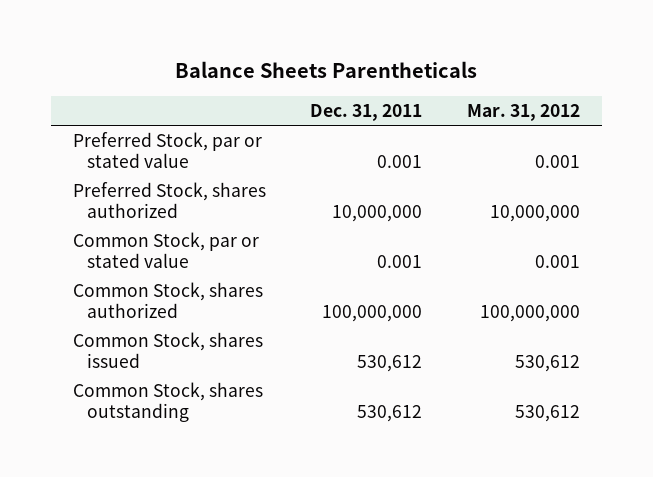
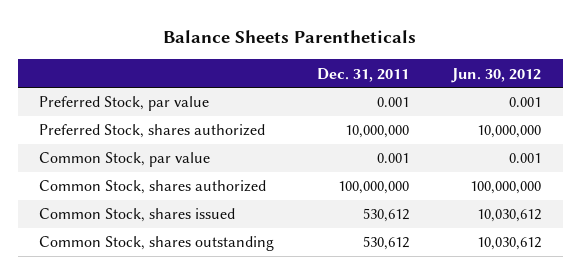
- | Dec. 31, 2011 | Mar. 31, 2012
+ | Dec. 31, 2011 | Jun. 30, 2012
- Preferred Stock, par or stated value | 0.001 | 0.001
+ Preferred Stock, par value | 0.001 | 0.001
- Common Stock, par or stated value | 0.001 | 0.001
+ Common Stock, par value | 0.001 | 0.001

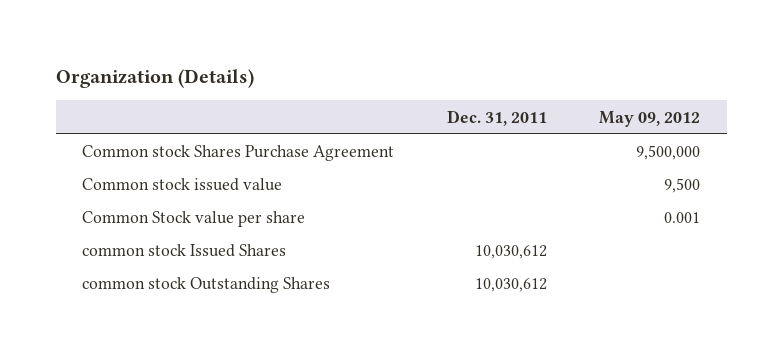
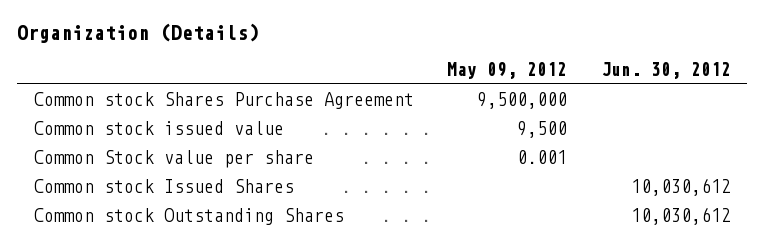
- | Dec. 31, 2011 | May 09, 2012
+ | May 09, 2012 | Jun. 30, 2012
- common stock Issued Shares | 10,030,612 |
- common stock Outstanding Shares | 10,030,612 |
+ Common stock Issued Shares | | 10,030,612
+ Common stock Outstanding Shares | | 10,030,612

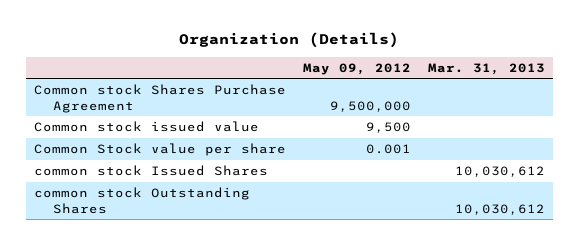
- | May 09, 2012 | Jun. 30, 2012
+ | May 09, 2012 | Mar. 31, 2013
- Common stock Issued Shares | | 10,030,612
- Common stock Outstanding Shares | | 10,030,612
+ common stock Issued Shares | | 10,030,612
+ common stock Outstanding Shares | | 10,030,612

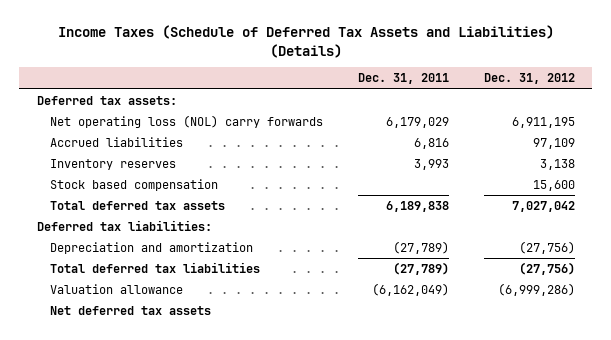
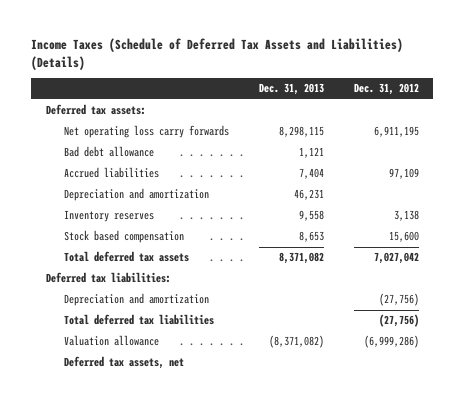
- | Dec. 31, 2011 | Dec. 31, 2012
+ | Dec. 31, 2013 | Dec. 31, 2012
- Net operating loss (NOL) carry forwards | 6,179,029 | 6,911,195
+ Net operating loss carry forwards | 8,298,115 | 6,911,195
+ Bad debt allowance | 1,121 |
+ Depreciation and amortization | 46,231 |
- Net deferred tax assets
+ Deferred tax assets, net

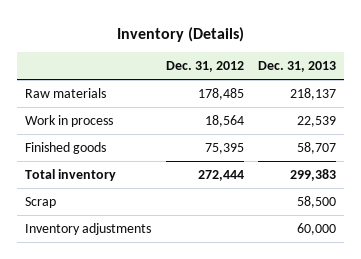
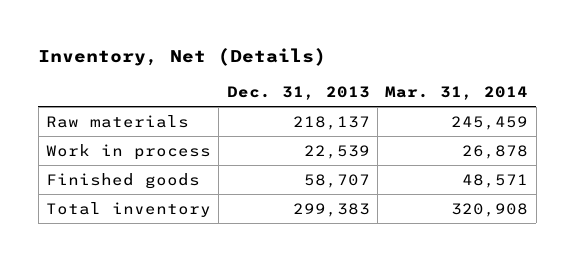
- Inventory (Details)
+ Inventory, Net (Details)
- | Dec. 31, 2012 | Dec. 31, 2013
+ | Dec. 31, 2013 | Mar. 31, 2014
- Scrap | | 58,500
- Inventory adjustments | | 60,000

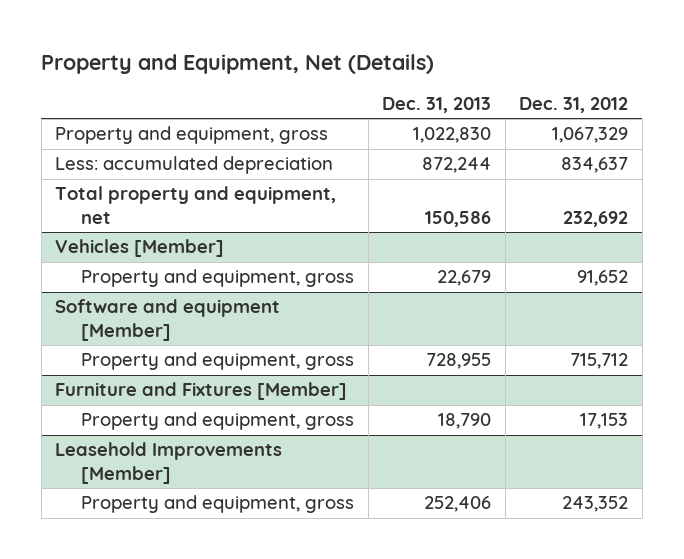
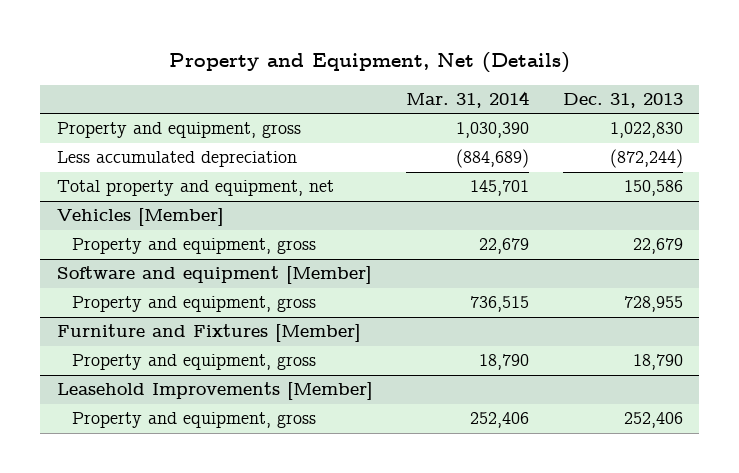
- | Dec. 31, 2013 | Dec. 31, 2012
+ | Mar. 31, 2014 | Dec. 31, 2013
- Less: accumulated depreciation | 872,244 | 834,637
+ Less accumulated depreciation | (884,689) | (872,244)

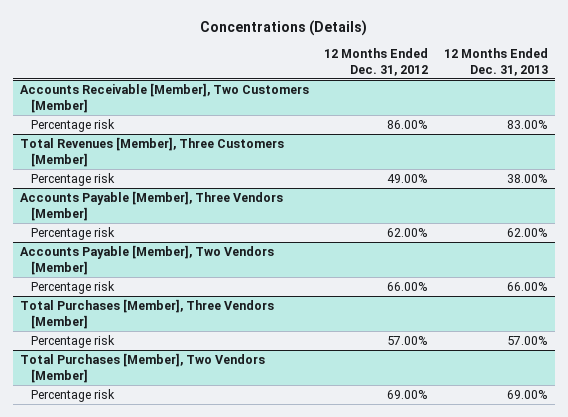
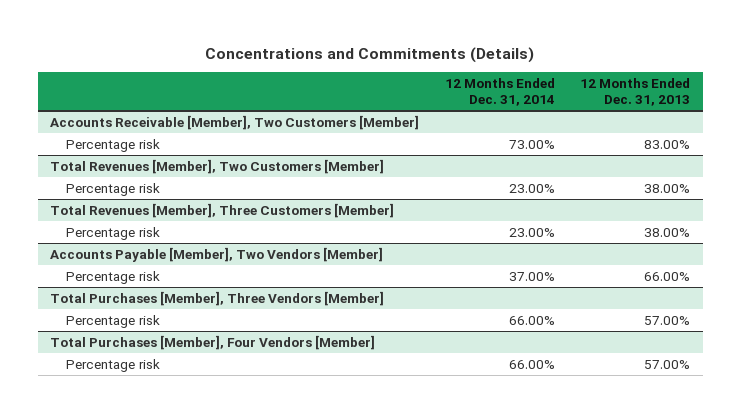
- Concentrations (Details)
+ Concentrations and Commitments (Details)
- | 12 Months Ended Dec. 31, 2012 | 12 Months Ended Dec. 31, 2013
+ | 12 Months Ended Dec. 31, 2014 | 12 Months Ended Dec. 31, 2013
+ Total Revenues [Member], Two Customers [Member]
+ Percentage risk | 23.00% | 38.00%
- Accounts Payable [Member], Three Vendors [Member]
- Percentage risk | 62.00% | 62.00%
- Total Purchases [Member], Two Vendors [Member]
- Percentage risk | 69.00% | 69.00%
+ Total Purchases [Member], Four Vendors [Member]
+ Percentage risk | 66.00% | 57.00%

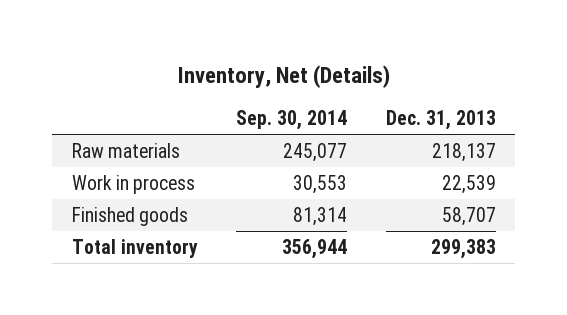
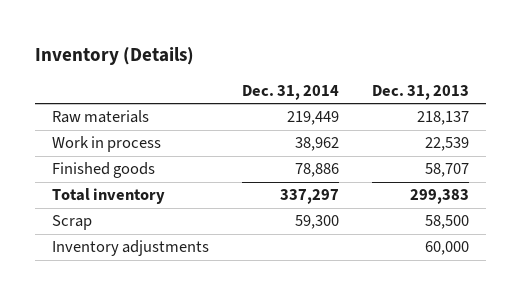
- Inventory, Net (Details)
+ Inventory (Details)
- | Sep. 30, 2014 | Dec. 31, 2013
+ | Dec. 31, 2014 | Dec. 31, 2013
+ Scrap | 59,300 | 58,500
+ Inventory adjustments | | 60,000

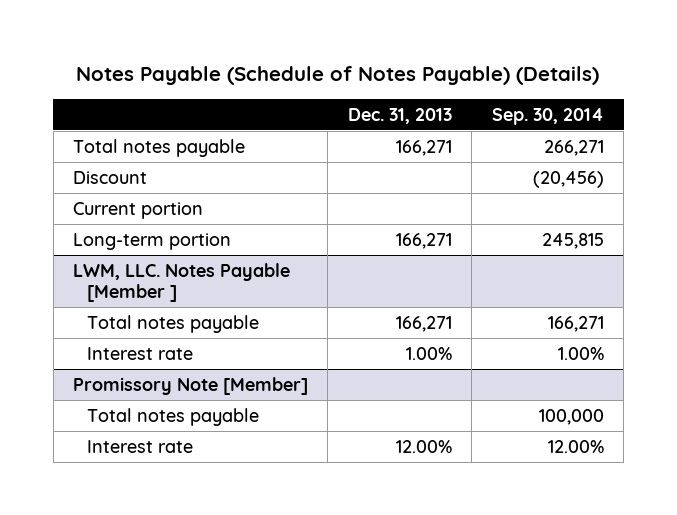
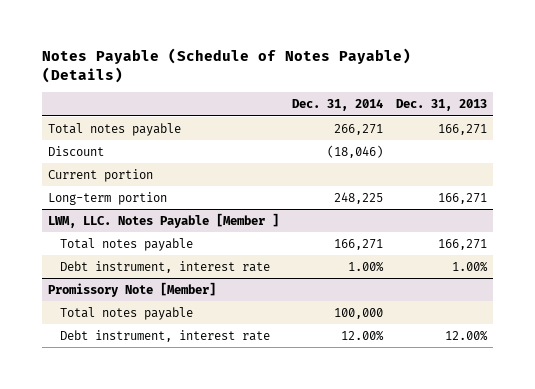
- | Dec. 31, 2013 | Sep. 30, 2014
+ | Dec. 31, 2014 | Dec. 31, 2013
@ LWM, LLC. Notes Payable [Member ]
- Interest rate | 1.00% | 1.00%
+ Debt instrument, interest rate | 1.00% | 1.00%
@ Promissory Note [Member]
- Interest rate | 12.00% | 12.00%
+ Debt instrument, interest rate | 12.00% | 12.00%

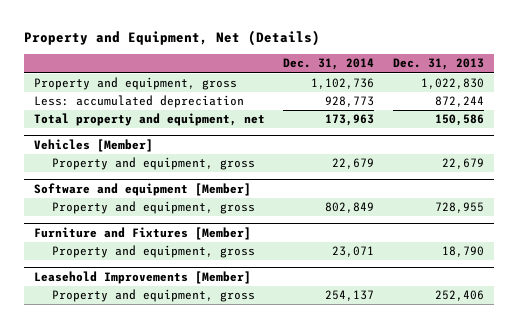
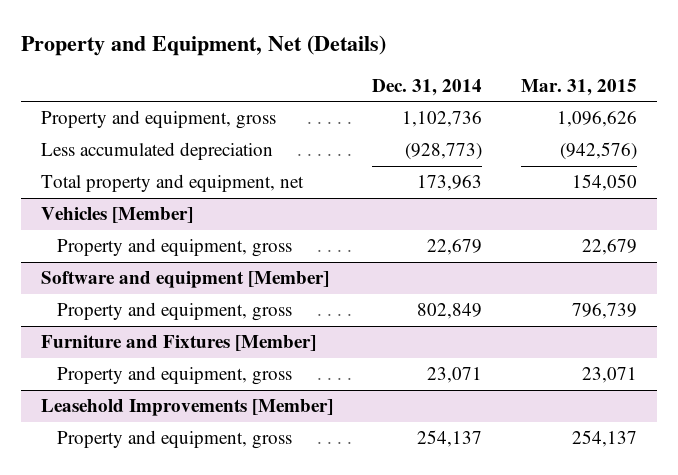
- | Dec. 31, 2014 | Dec. 31, 2013
+ | Dec. 31, 2014 | Mar. 31, 2015
- Less: accumulated depreciation | 928,773 | 872,244
+ Less accumulated depreciation | (928,773) | (942,576)

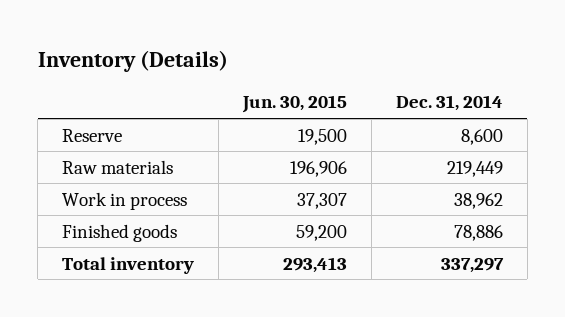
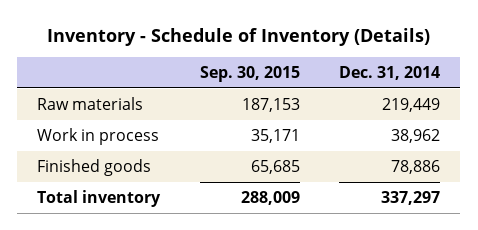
- Inventory (Details)
+ Inventory - Schedule of Inventory (Details)
- | Jun. 30, 2015 | Dec. 31, 2014
+ | Sep. 30, 2015 | Dec. 31, 2014
- Reserve | 19,500 | 8,600

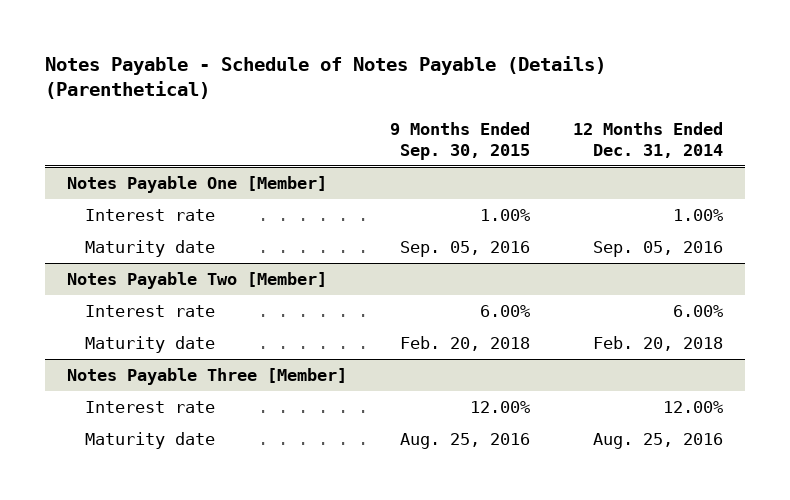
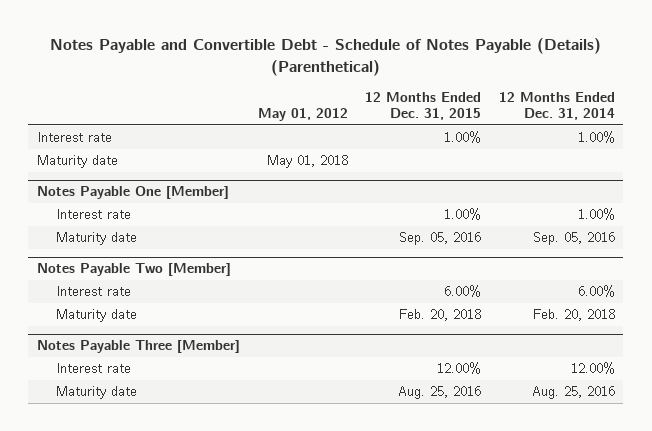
- Notes Payable - Schedule of Notes Payable (Details) (Parenthetical)
+ Notes Payable and Convertible Debt - Schedule of Notes Payable (Details) (Parenthetical)
- | 9 Months Ended Sep. 30, 2015 | 12 Months Ended Dec. 31, 2014
+ | May 01, 2012 | 12 Months Ended Dec. 31, 2015 | 12 Months Ended Dec. 31, 2014
+ Interest rate | | 1.00% | 1.00%
+ Maturity date | May 01, 2018 | |

